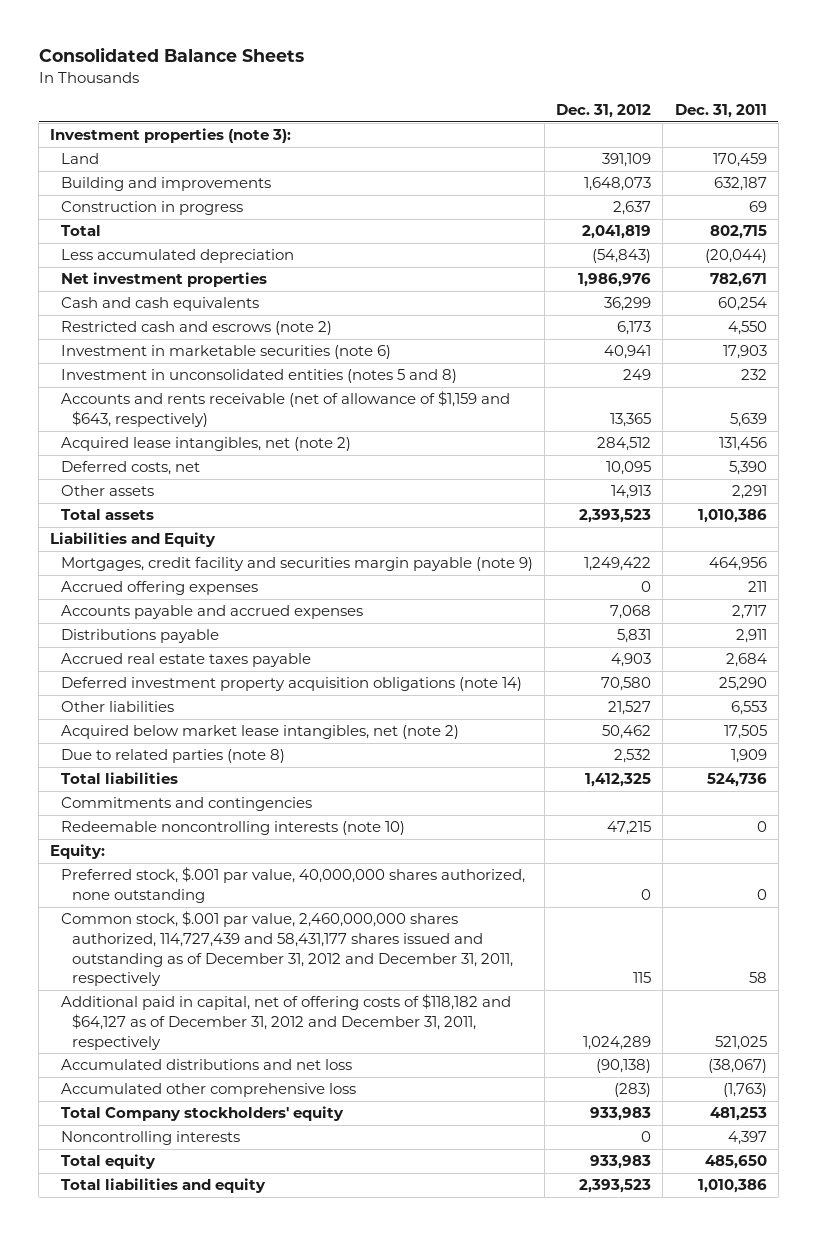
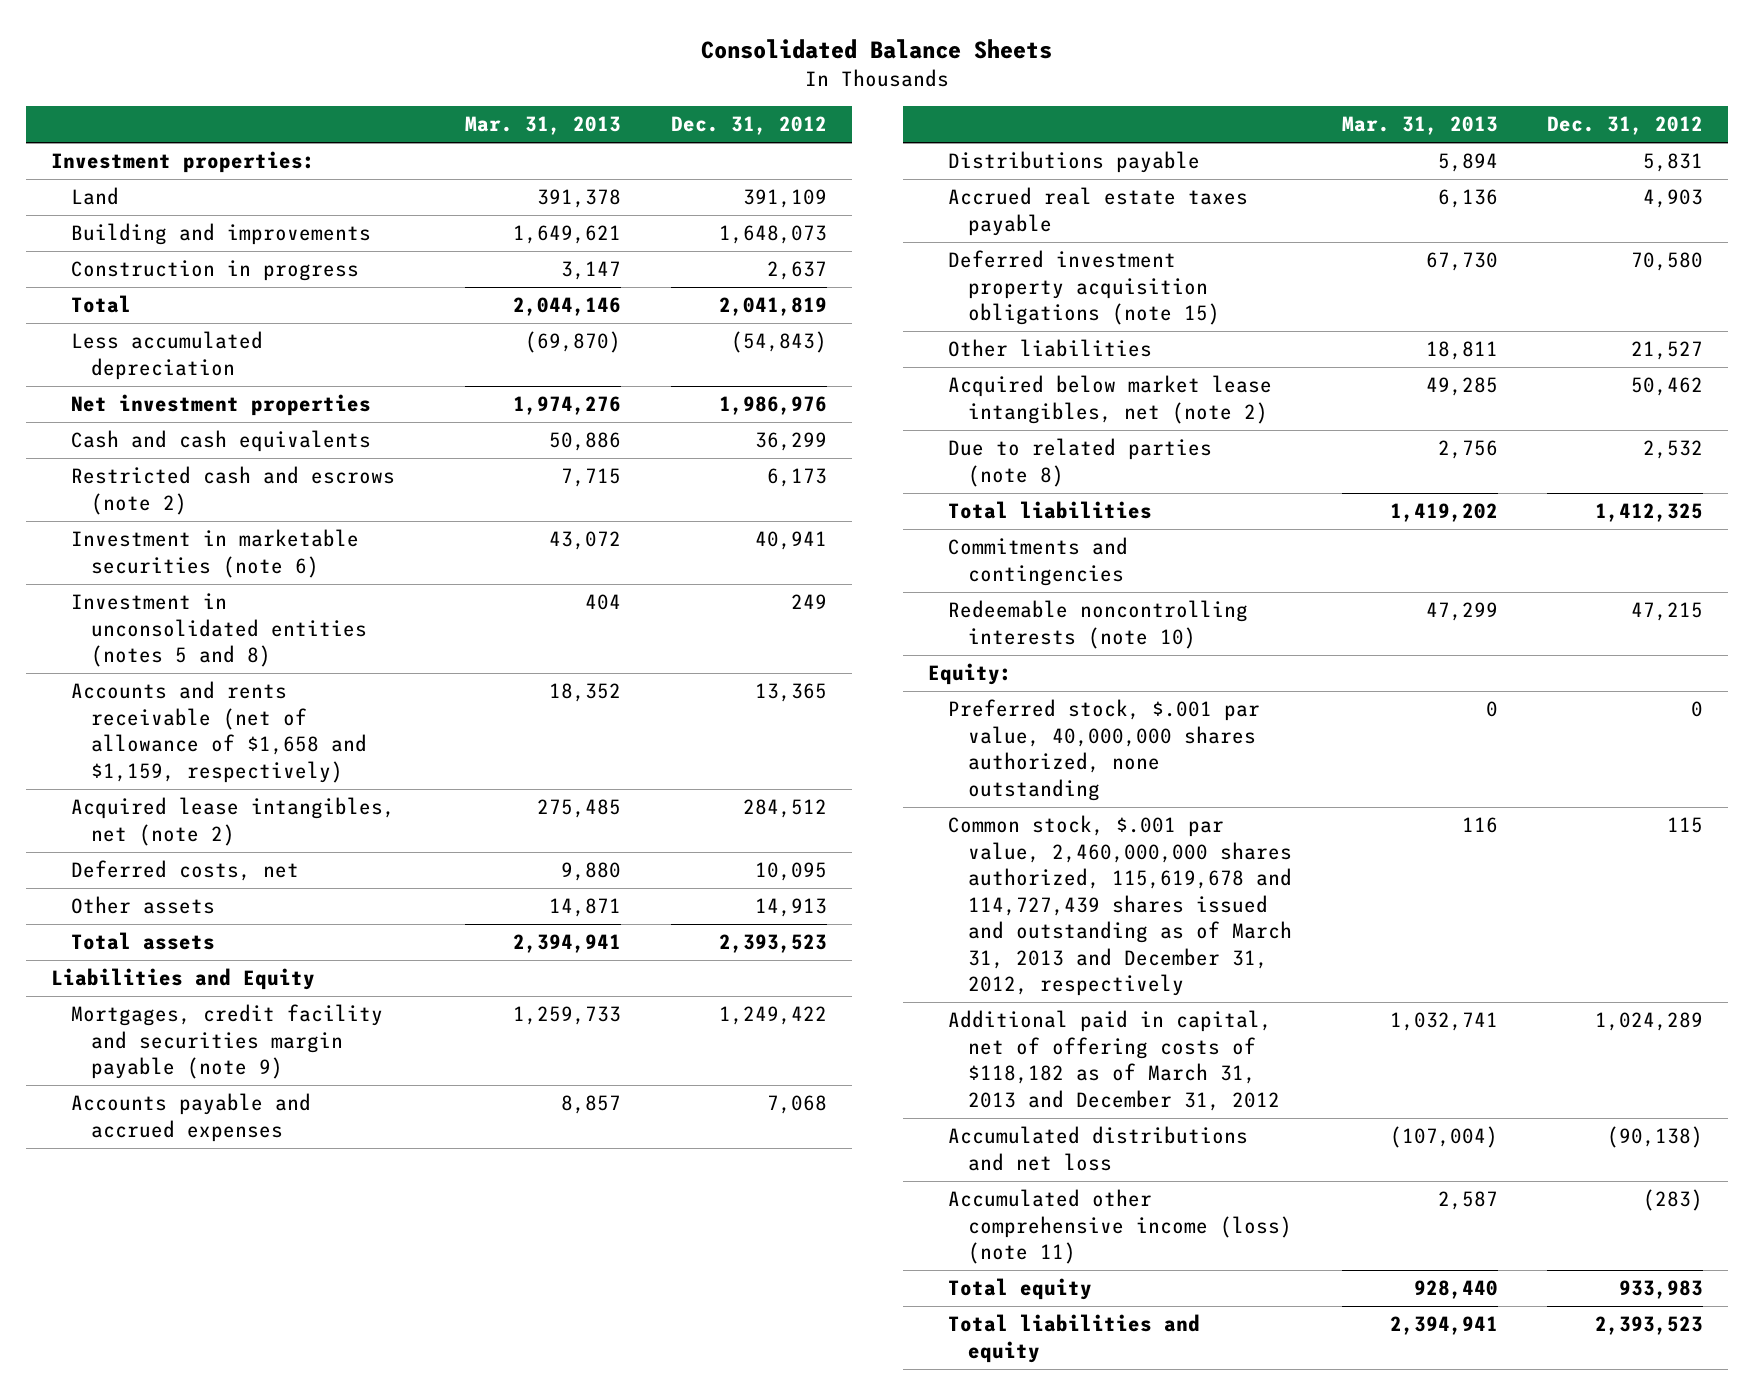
- | Dec. 31, 2012 | Dec. 31, 2011
+ | Mar. 31, 2013 | Dec. 31, 2012
- Investment properties (note 3):
+ Investment properties:
- Accounts and rents receivable (net of allowance of $1,159 and $643, respectively) | 13,365 | 5,639
+ Accounts and rents receivable (net of allowance of $1,658 and $1,159, respectively) | 18,352 | 13,365
- Accrued offering expenses | 0 | 211
- Deferred investment property acquisition obligations (note 14) | 70,580 | 25,290
+ Deferred investment property acquisition obligations (note 15) | 67,730 | 70,580
- Common stock, $.001 par value, 2,460,000,000 shares authorized, 114,727,439 and 58,431,177 shares issued and outstanding as of December 31, 2012 and December 31, 2011, respectively | 115 | 58
- Additional paid in capital, net of offering costs of $118,182 and $64,127 as of December 31, 2012 and December 31, 2011, respectively | 1,024,289 | 521,025
+ Common stock, $.001 par value, 2,460,000,000 shares authorized, 115,619,678 and 114,727,439 shares issued and outstanding as of March 31, 2013 and December 31, 2012, respectively | 116 | 115
+ Additional paid in capital, net of offering costs of $118,182 as of March 31, 2013 and December 31, 2012 | 1,032,741 | 1,024,289
- Accumulated other comprehensive loss | (283) | (1,763)
- Total Company stockholders' equity | 933,983 | 481,253
- Noncontrolling interests | 0 | 4,397
+ Accumulated other comprehensive income (loss) (note 11) | 2,587 | (283)

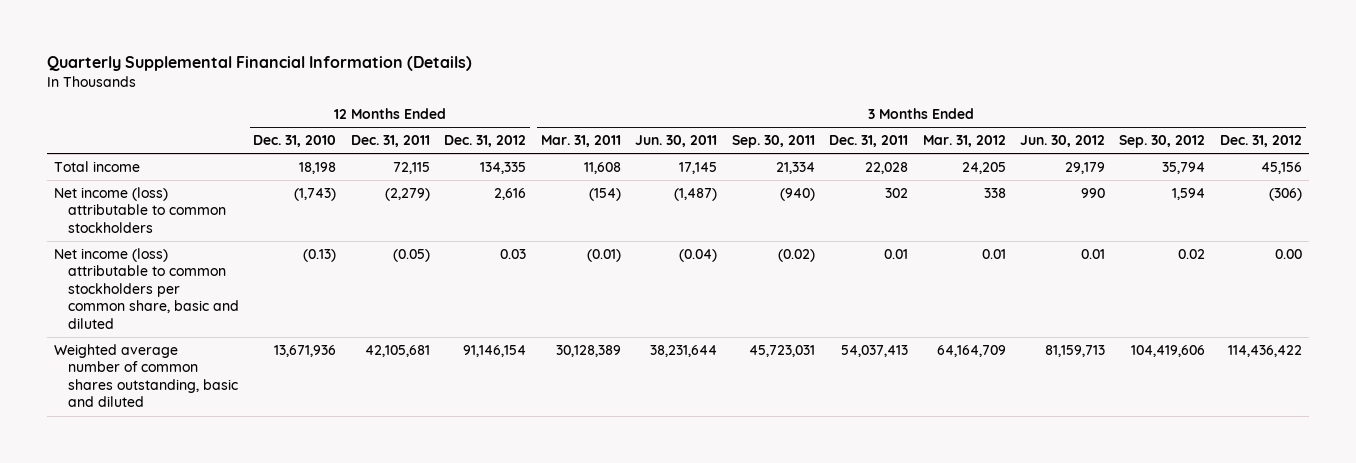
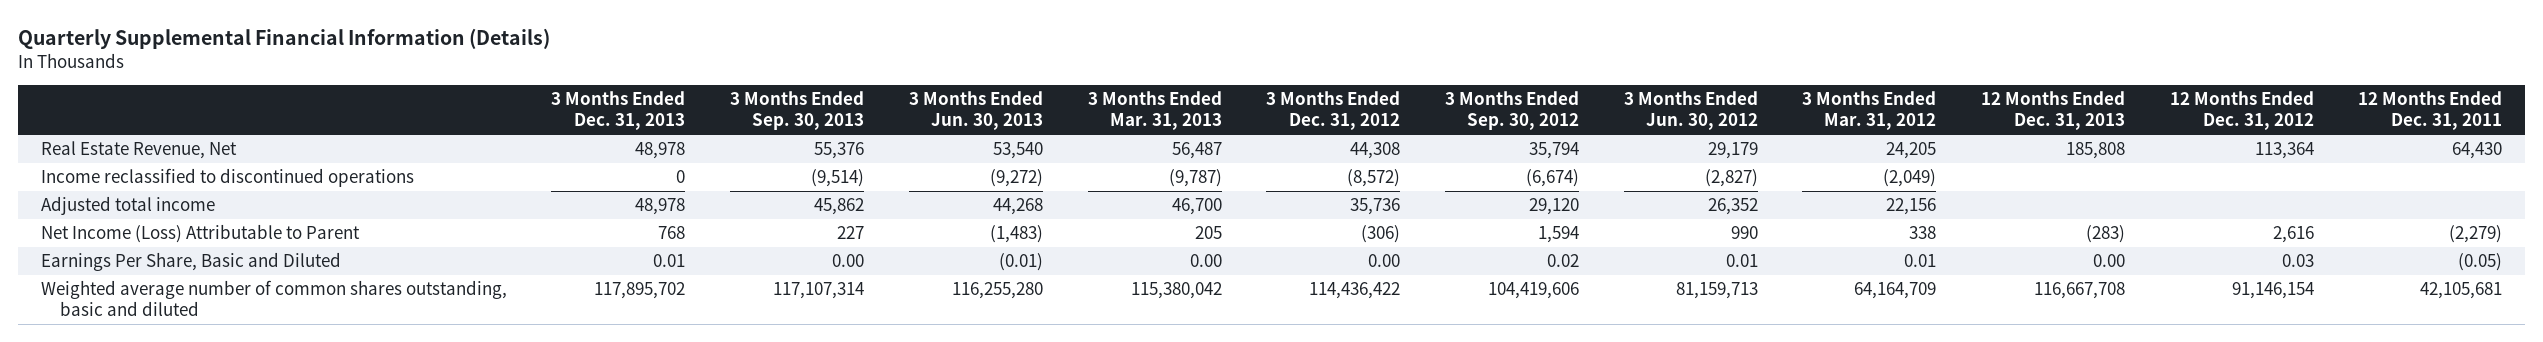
- | 12 Months Ended Dec. 31, 2010 | 12 Months Ended Dec. 31, 2011 | 12 Months Ended Dec. 31, 2012 | 3 Months Ended Mar. 31, 2011 | 3 Months Ended Jun. 30, 2011 | 3 Months Ended Sep. 30, 2011 | 3 Months Ended Dec. 31, 2011 | 3 Months Ended Mar. 31, 2012 | 3 Months Ended Jun. 30, 2012 | 3 Months Ended Sep. 30, 2012 | 3 Months Ended Dec. 31, 2012
+ | 3 Months Ended Dec. 31, 2013 | 3 Months Ended Sep. 30, 2013 | 3 Months Ended Jun. 30, 2013 | 3 Months Ended Mar. 31, 2013 | 3 Months Ended Dec. 31, 2012 | 3 Months Ended Sep. 30, 2012 | 3 Months Ended Jun. 30, 2012 | 3 Months Ended Mar. 31, 2012 | 12 Months Ended Dec. 31, 2013 | 12 Months Ended Dec. 31, 2012 | 12 Months Ended Dec. 31, 2011
- Total income | 18,198 | 72,115 | 134,335 | 11,608 | 17,145 | 21,334 | 22,028 | 24,205 | 29,179 | 35,794 | 45,156
- Net income (loss) attributable to common stockholders | (1,743) | (2,279) | 2,616 | (154) | (1,487) | (940) | 302 | 338 | 990 | 1,594 | (306)
- Net income (loss) attributable to common stockholders per common share, basic and diluted | (0.13) | (0.05) | 0.03 | (0.01) | (0.04) | (0.02) | 0.01 | 0.01 | 0.01 | 0.02 | 0.00
+ Real Estate Revenue, Net | 48,978 | 55,376 | 53,540 | 56,487 | 44,308 | 35,794 | 29,179 | 24,205 | 185,808 | 113,364 | 64,430
+ Income reclassified to discontinued operations | 0 | (9,514) | (9,272) | (9,787) | (8,572) | (6,674) | (2,827) | (2,049) | | |
+ Adjusted total income | 48,978 | 45,862 | 44,268 | 46,700 | 35,736 | 29,120 | 26,352 | 22,156 | | |
+ Net Income (Loss) Attributable to Parent | 768 | 227 | (1,483) | 205 | (306) | 1,594 | 990 | 338 | (283) | 2,616 | (2,279)
+ Earnings Per Share, Basic and Diluted | 0.01 | 0.00 | (0.01) | 0.00 | 0.00 | 0.02 | 0.01 | 0.01 | 0.00 | 0.03 | (0.05)

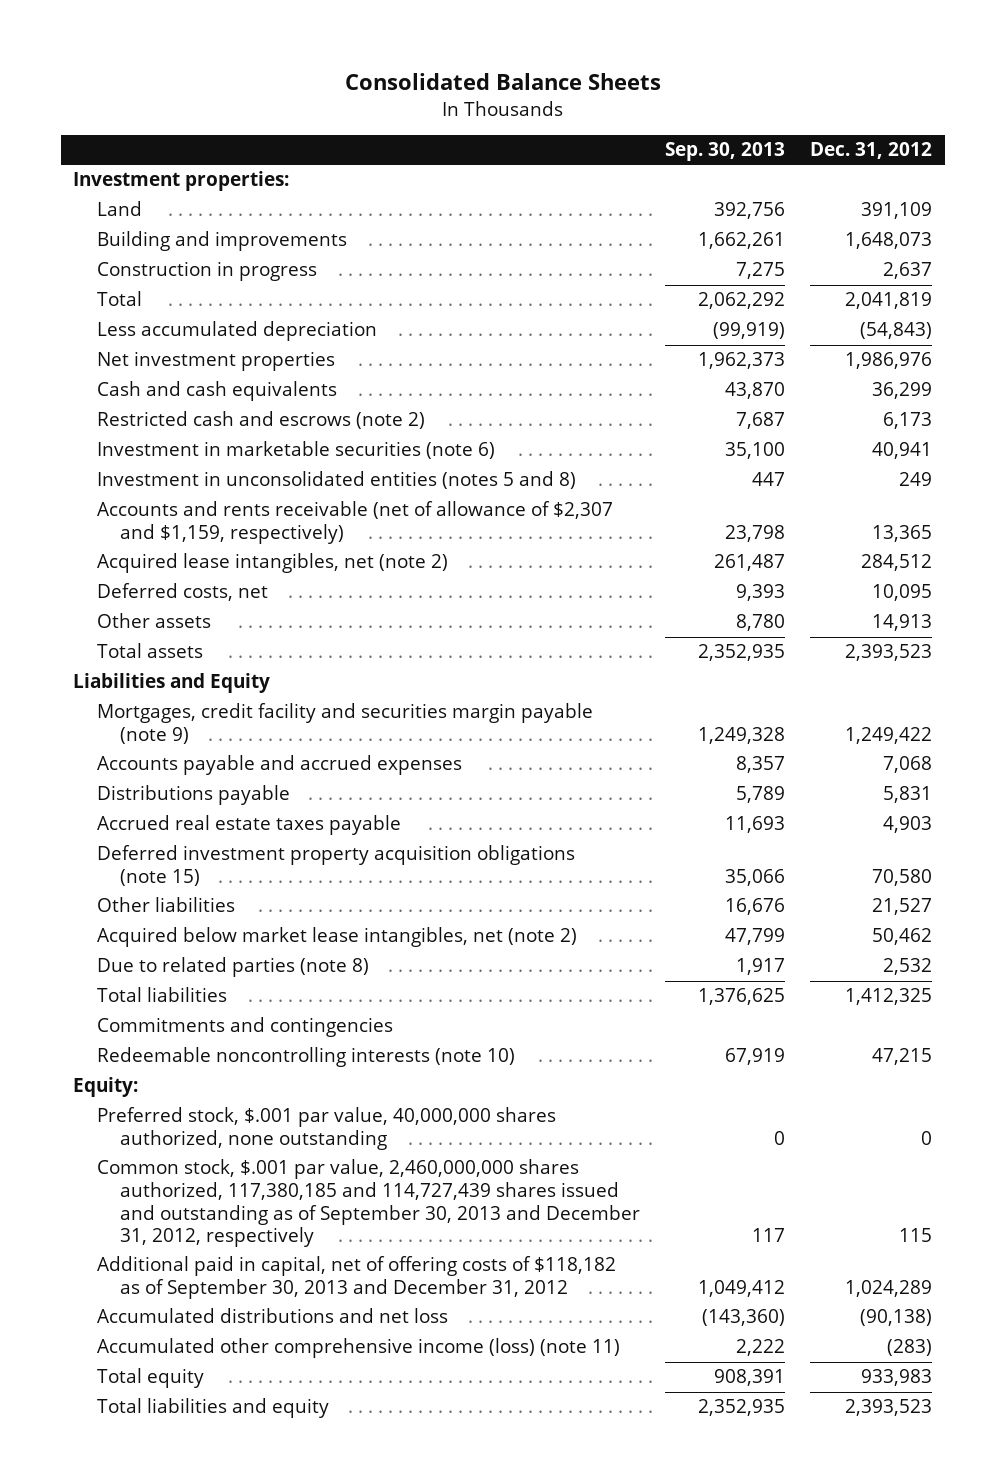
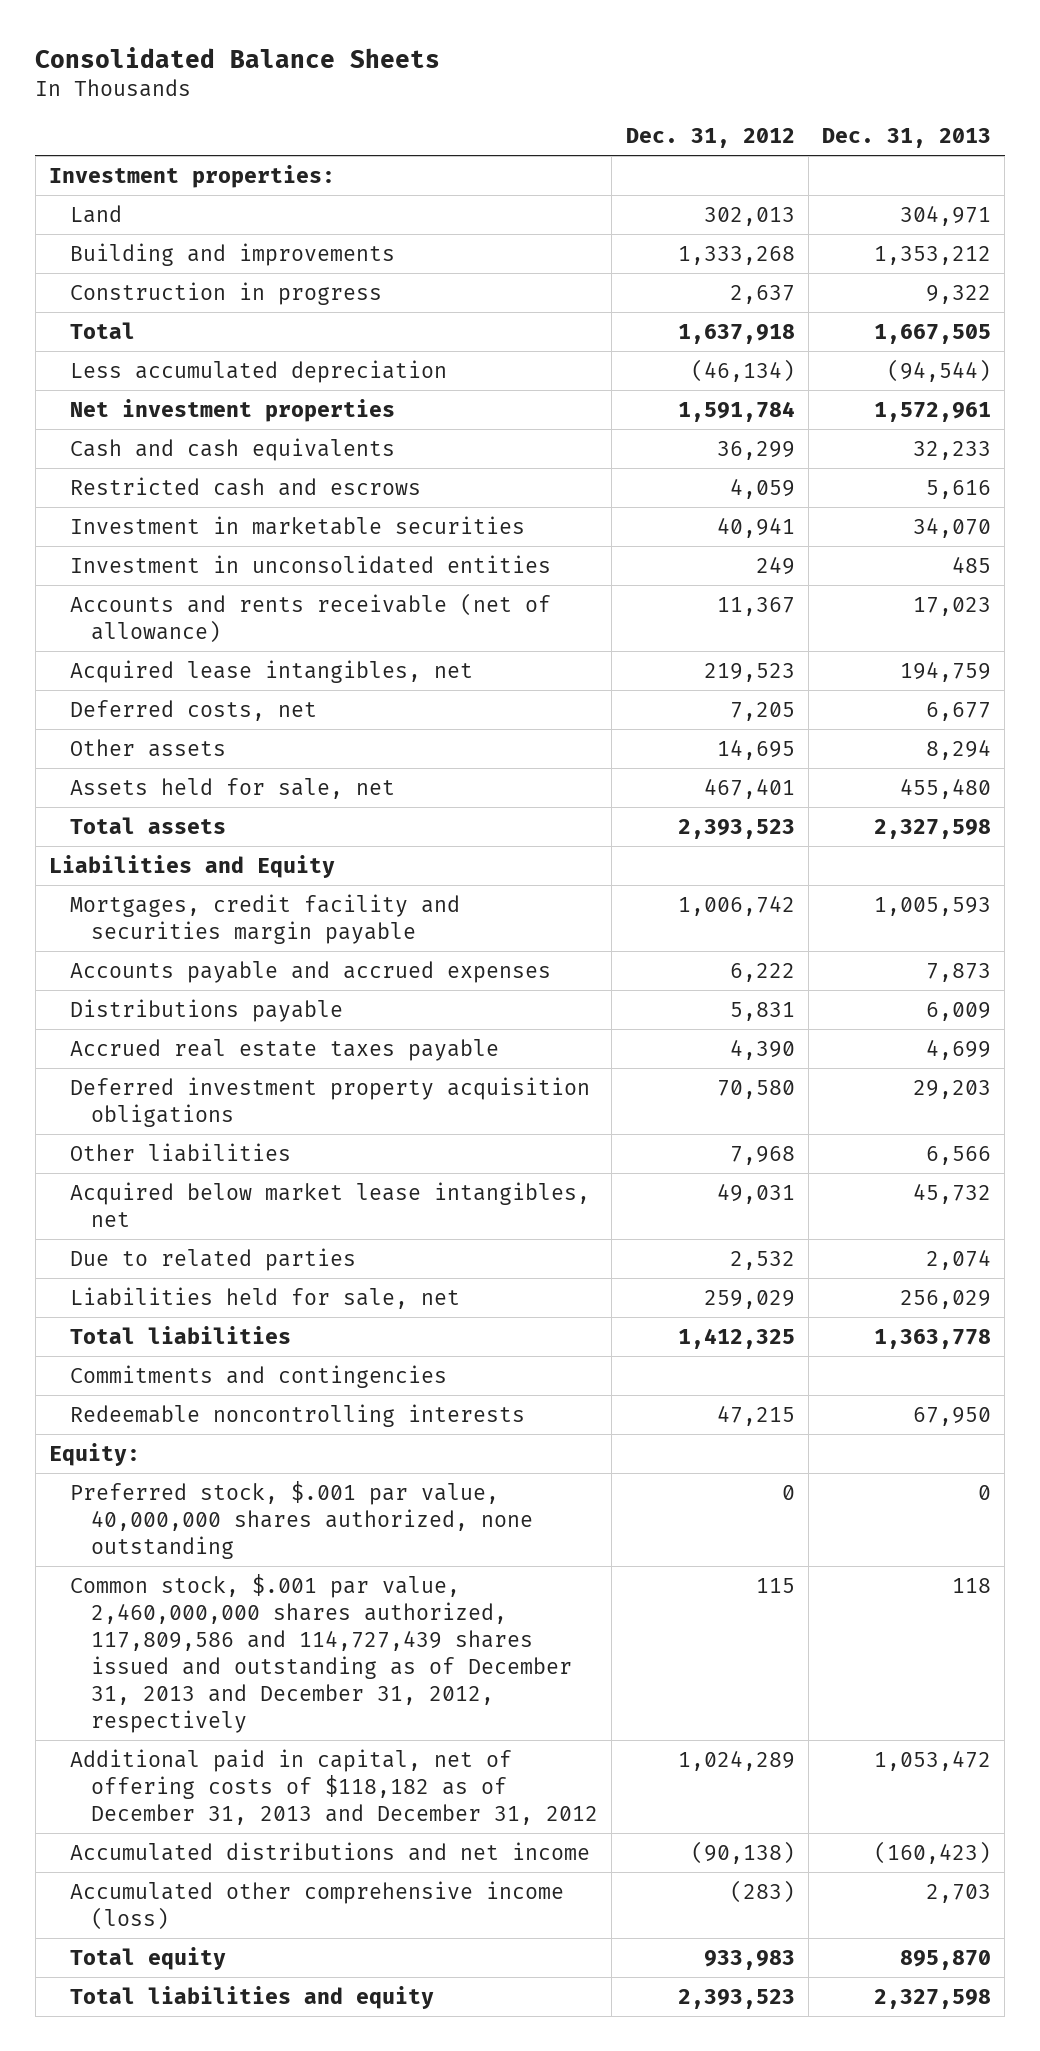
- | Sep. 30, 2013 | Dec. 31, 2012
+ | Dec. 31, 2012 | Dec. 31, 2013
- Land | 392,756 | 391,109
- Building and improvements | 1,662,261 | 1,648,073
+ Land | 302,013 | 304,971
+ Building and improvements | 1,333,268 | 1,353,212
- Total | 2,062,292 | 2,041,819
- Less accumulated depreciation | (99,919) | (54,843)
- Net investment properties | 1,962,373 | 1,986,976
+ Total | 1,637,918 | 1,667,505
+ Less accumulated depreciation | (46,134) | (94,544)
+ Net investment properties | 1,591,784 | 1,572,961
- Restricted cash and escrows (note 2) | 7,687 | 6,173
- Investment in marketable securities (note 6) | 35,100 | 40,941
- Investment in unconsolidated entities (notes 5 and 8) | 447 | 249
- Accounts and rents receivable (net of allowance of $2,307 and $1,159, respectively) | 23,798 | 13,365
- Acquired lease intangibles, net (note 2) | 261,487 | 284,512
- Deferred costs, net | 9,393 | 10,095
- Other assets | 8,780 | 14,913
+ Restricted cash and escrows | 4,059 | 5,616
+ Investment in marketable securities | 40,941 | 34,070
+ Investment in unconsolidated entities | 249 | 485
+ Accounts and rents receivable (net of allowance) | 11,367 | 17,023
+ Acquired lease intangibles, net | 219,523 | 194,759
+ Deferred costs, net | 7,205 | 6,677
+ Other assets | 14,695 | 8,294
+ Assets held for sale, net | 467,401 | 455,480
- Mortgages, credit facility and securities margin payable (note 9) | 1,249,328 | 1,249,422
- Accounts payable and accrued expenses | 8,357 | 7,068
+ Mortgages, credit facility and securities margin payable | 1,006,742 | 1,005,593
+ Accounts payable and accrued expenses | 6,222 | 7,873
- Accrued real estate taxes payable | 11,693 | 4,903
- Deferred investment property acquisition obligations (note 15) | 35,066 | 70,580
- Other liabilities | 16,676 | 21,527
- Acquired below market lease intangibles, net (note 2) | 47,799 | 50,462
- Due to related parties (note 8) | 1,917 | 2,532
+ Accrued real estate taxes payable | 4,390 | 4,699
+ Deferred investment property acquisition obligations | 70,580 | 29,203
+ Other liabilities | 7,968 | 6,566
+ Acquired below market lease intangibles, net | 49,031 | 45,732
+ Due to related parties | 2,532 | 2,074
+ Liabilities held for sale, net | 259,029 | 256,029
- Redeemable noncontrolling interests (note 10) | 67,919 | 47,215
+ Redeemable noncontrolling interests | 47,215 | 67,950
- Common stock, $.001 par value, 2,460,000,000 shares authorized, 117,380,185 and 114,727,439 shares issued and outstanding as of September 30, 2013 and December 31, 2012, respectively | 117 | 115
- Additional paid in capital, net of offering costs of $118,182 as of September 30, 2013 and December 31, 2012 | 1,049,412 | 1,024,289
- Accumulated distributions and net loss | (143,360) | (90,138)
- Accumulated other comprehensive income (loss) (note 11) | 2,222 | (283)
+ Common stock, $.001 par value, 2,460,000,000 shares authorized, 117,809,586 and 114,727,439 shares issued and outstanding as of December 31, 2013 and December 31, 2012, respectively | 115 | 118
+ Additional paid in capital, net of offering costs of $118,182 as of December 31, 2013 and December 31, 2012 | 1,024,289 | 1,053,472
+ Accumulated distributions and net income | (90,138) | (160,423)
+ Accumulated other comprehensive income (loss) | (283) | 2,703

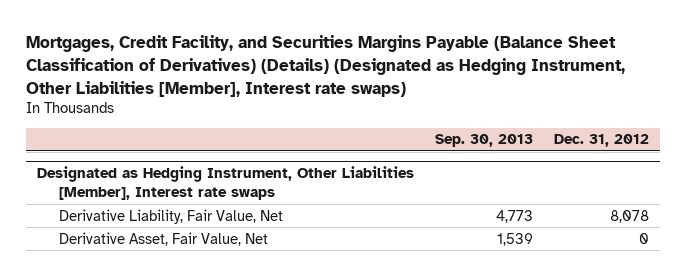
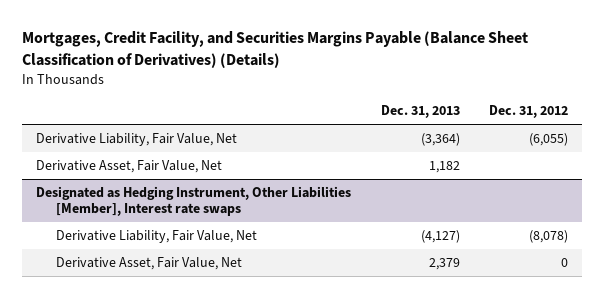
- Mortgages, Credit Facility, and Securities Margins Payable (Balance Sheet Classification of Derivatives) (Details) (Designated as Hedging Instrument, Other Liabilities [Member], Interest rate swaps)
+ Mortgages, Credit Facility, and Securities Margins Payable (Balance Sheet Classification of Derivatives) (Details)
- | Sep. 30, 2013 | Dec. 31, 2012
+ | Dec. 31, 2013 | Dec. 31, 2012
+ Derivative Liability, Fair Value, Net | (3,364) | (6,055)
+ Derivative Asset, Fair Value, Net | 1,182 |
@ Designated as Hedging Instrument, Other Liabilities [Member], Interest rate swaps
- Derivative Liability, Fair Value, Net | 4,773 | 8,078
+ Derivative Liability, Fair Value, Net | (4,127) | (8,078)

